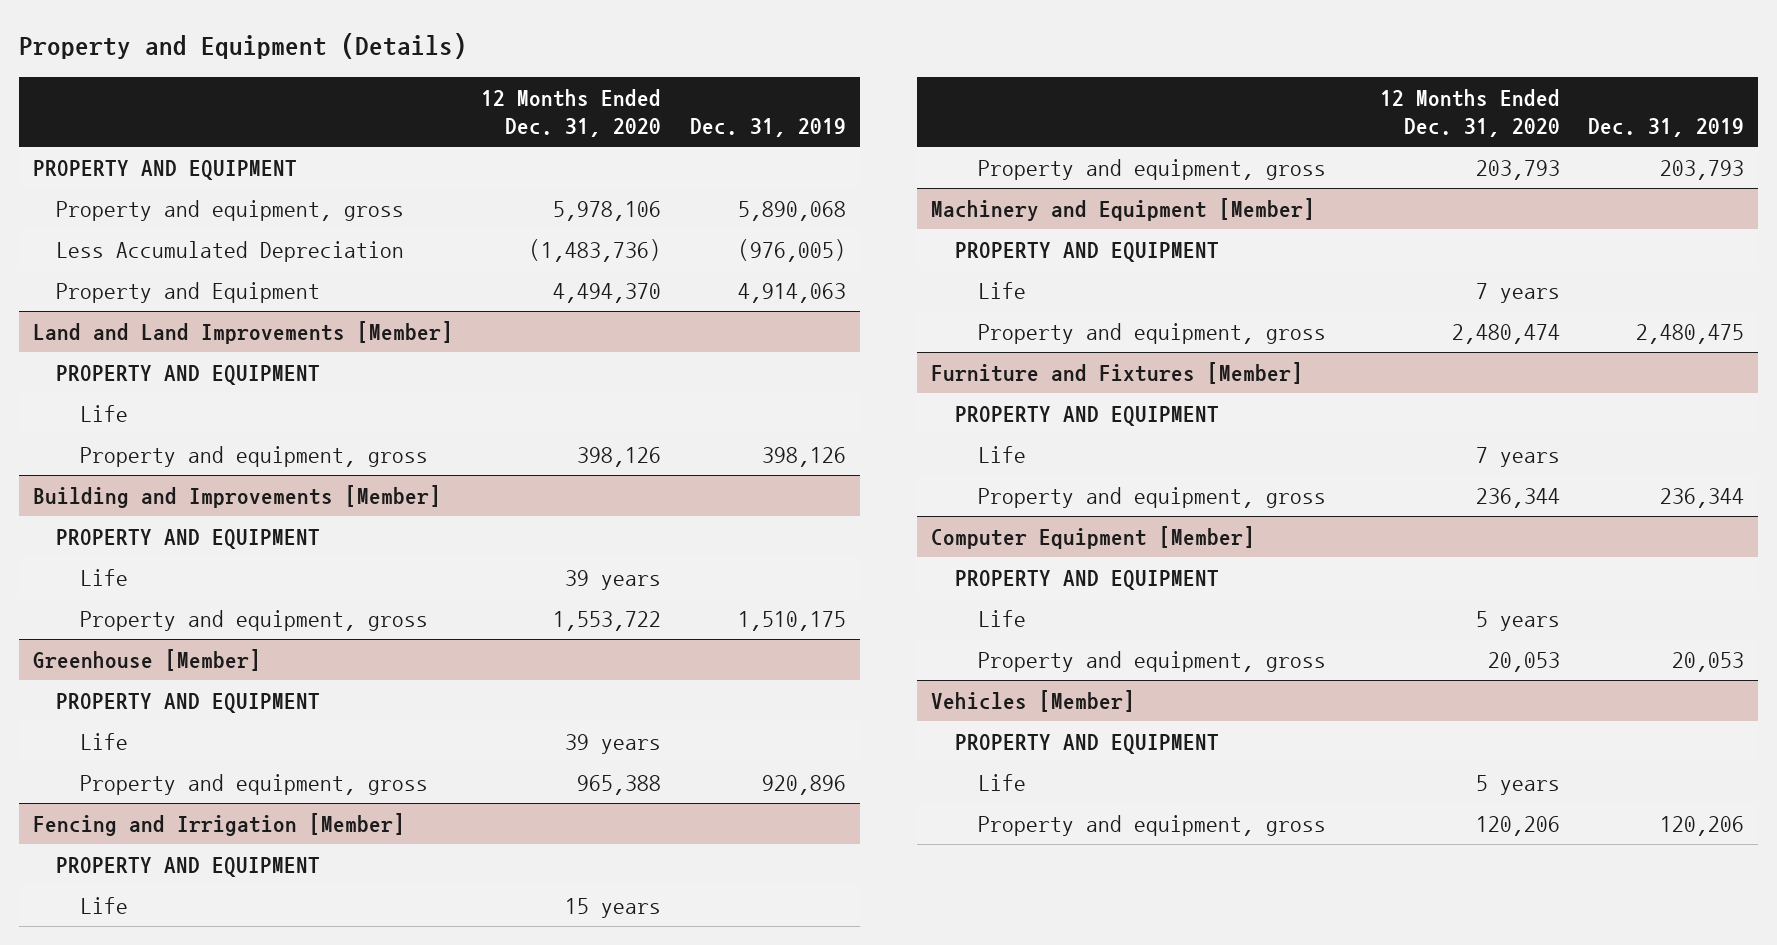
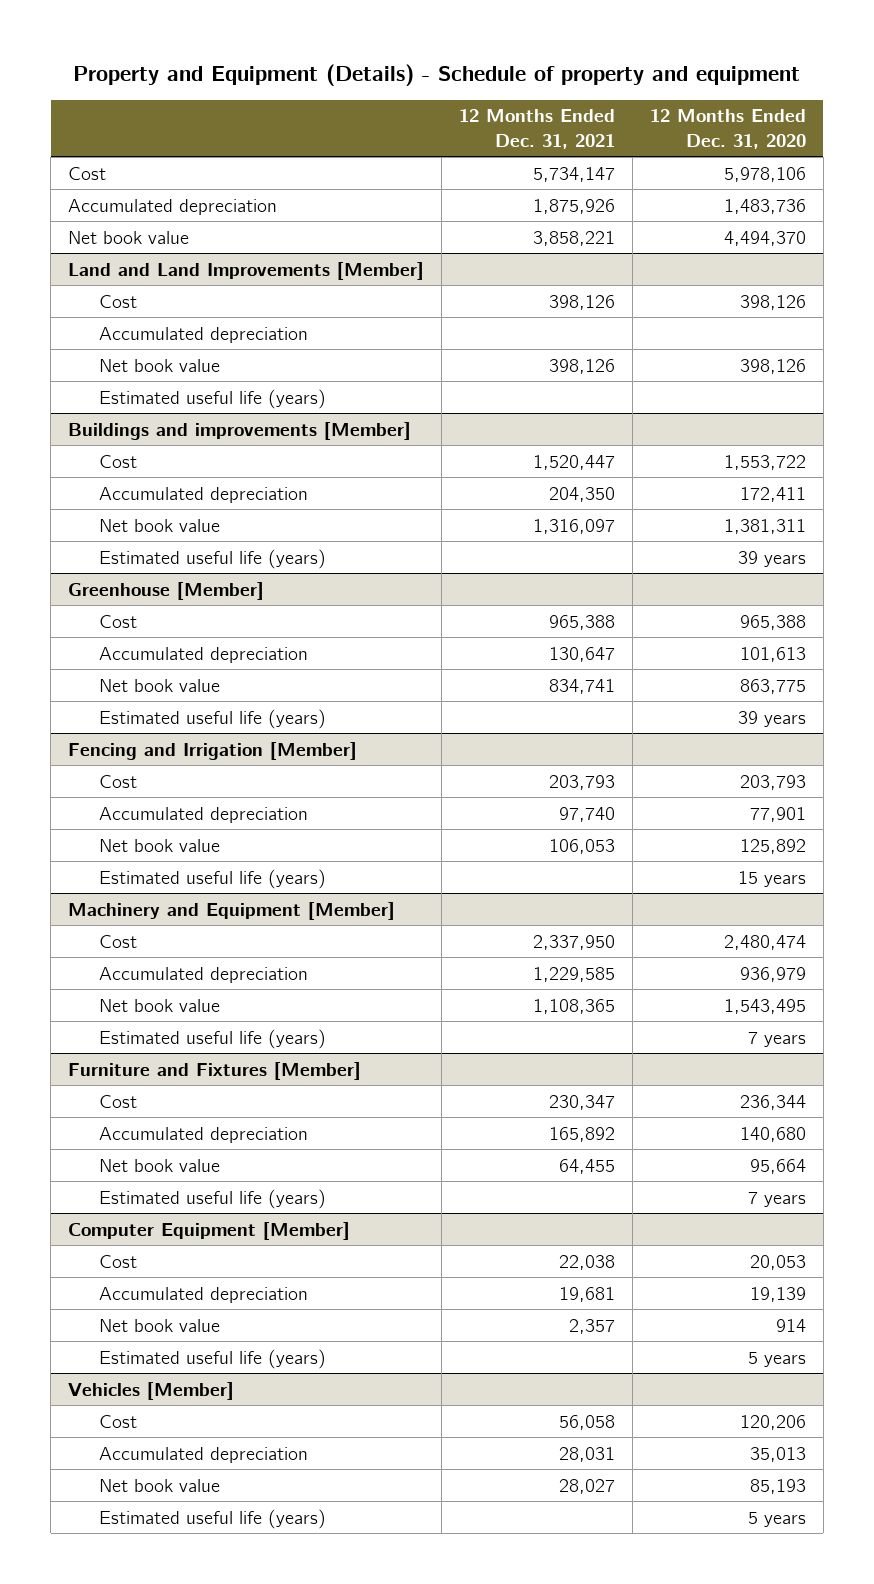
- Property and Equipment (Details)
+ Property and Equipment (Details) - Schedule of property and equipment
- | 12 Months Ended Dec. 31, 2020 | Dec. 31, 2019
+ | 12 Months Ended Dec. 31, 2021 | 12 Months Ended Dec. 31, 2020
- PROPERTY AND EQUIPMENT
- Property and equipment, gross | 5,978,106 | 5,890,068
- Less Accumulated Depreciation | (1,483,736) | (976,005)
- Property and Equipment | 4,494,370 | 4,914,063
+ Cost | 5,734,147 | 5,978,106
+ Accumulated depreciation | 1,875,926 | 1,483,736
+ Net book value | 3,858,221 | 4,494,370
@ Land and Land Improvements [Member]
- PROPERTY AND EQUIPMENT
- Life
- Property and equipment, gross | 398,126 | 398,126
- Building and Improvements [Member]
- PROPERTY AND EQUIPMENT
- Life | 39 years |
- Property and equipment, gross | 1,553,722 | 1,510,175
@ Land and Land Improvements [Member]
+ Cost | 398,126 | 398,126
+ Accumulated depreciation
+ Net book value | 398,126 | 398,126
+ Estimated useful life (years)
+ Buildings and improvements [Member]
+ Cost | 1,520,447 | 1,553,722
+ Accumulated depreciation | 204,350 | 172,411
+ Net book value | 1,316,097 | 1,381,311
+ Estimated useful life (years) | | 39 years
@ Greenhouse [Member]
- PROPERTY AND EQUIPMENT
- Life | 39 years |
- Property and equipment, gross | 965,388 | 920,896
+ Cost | 965,388 | 965,388
+ Accumulated depreciation | 130,647 | 101,613
+ Net book value | 834,741 | 863,775
+ Estimated useful life (years) | | 39 years
@ Fencing and Irrigation [Member]
- PROPERTY AND EQUIPMENT
- Life | 15 years |
- Property and equipment, gross | 203,793 | 203,793
+ Cost | 203,793 | 203,793
+ Accumulated depreciation | 97,740 | 77,901
+ Net book value | 106,053 | 125,892
+ Estimated useful life (years) | | 15 years
@ Machinery and Equipment [Member]
- PROPERTY AND EQUIPMENT
- Life | 7 years |
- Property and equipment, gross | 2,480,474 | 2,480,475
+ Cost | 2,337,950 | 2,480,474
+ Accumulated depreciation | 1,229,585 | 936,979
+ Net book value | 1,108,365 | 1,543,495
+ Estimated useful life (years) | | 7 years
@ Furniture and Fixtures [Member]
- PROPERTY AND EQUIPMENT
- Life | 7 years |
- Property and equipment, gross | 236,344 | 236,344
+ Cost | 230,347 | 236,344
+ Accumulated depreciation | 165,892 | 140,680
+ Net book value | 64,455 | 95,664
+ Estimated useful life (years) | | 7 years
@ Computer Equipment [Member]
- PROPERTY AND EQUIPMENT
- Life | 5 years |
- Property and equipment, gross | 20,053 | 20,053
+ Cost | 22,038 | 20,053
+ Accumulated depreciation | 19,681 | 19,139
+ Net book value | 2,357 | 914
+ Estimated useful life (years) | | 5 years
@ Vehicles [Member]
- PROPERTY AND EQUIPMENT
- Life | 5 years |
- Property and equipment, gross | 120,206 | 120,206
+ Cost | 56,058 | 120,206
+ Accumulated depreciation | 28,031 | 35,013
+ Net book value | 28,027 | 85,193
+ Estimated useful life (years) | | 5 years

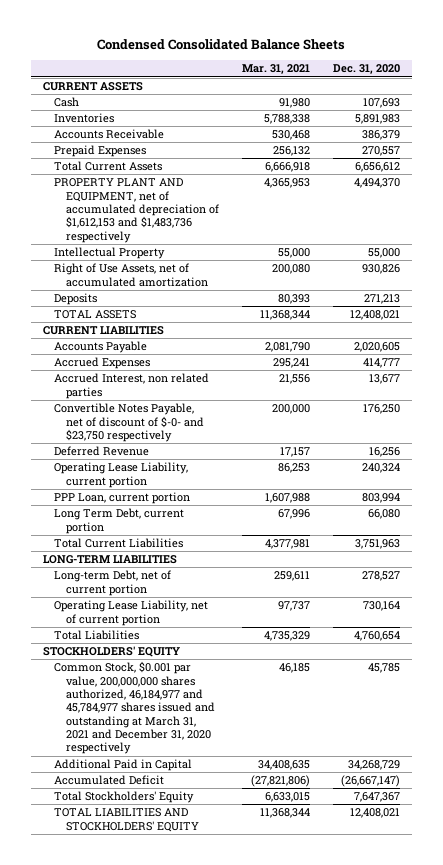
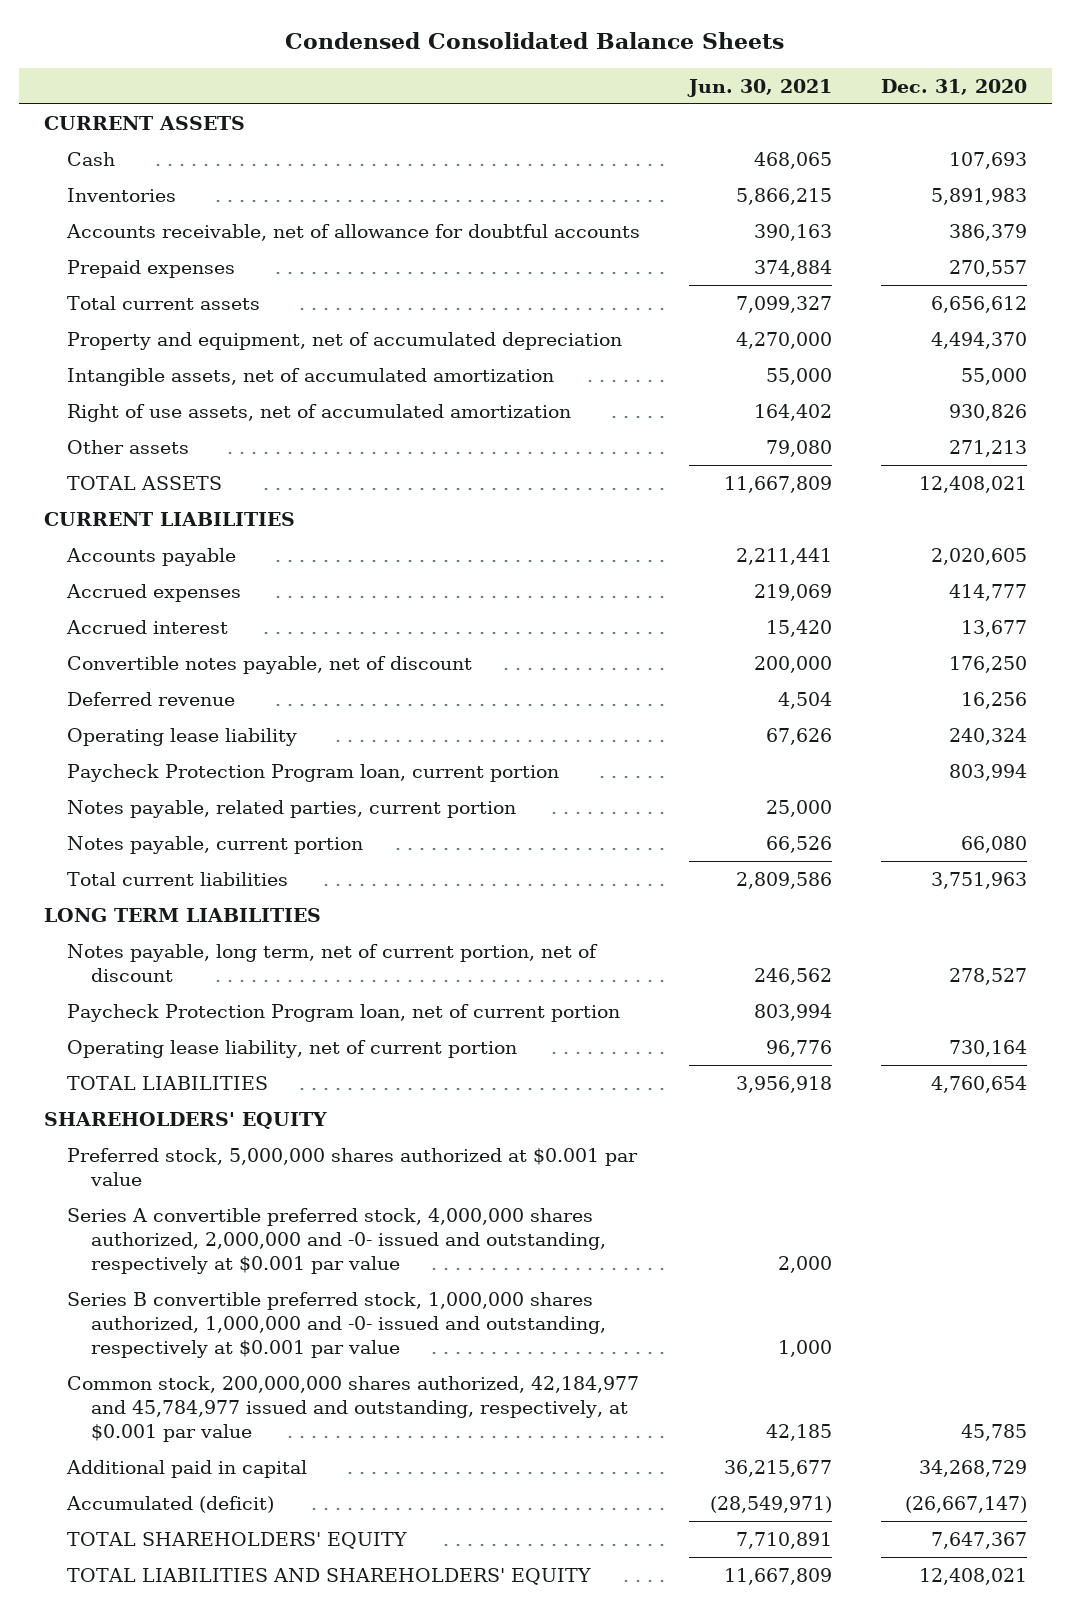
- | Mar. 31, 2021 | Dec. 31, 2020
+ | Jun. 30, 2021 | Dec. 31, 2020
- Accounts Receivable | 530,468 | 386,379
- Prepaid Expenses | 256,132 | 270,557
- Total Current Assets | 6,666,918 | 6,656,612
- PROPERTY PLANT AND EQUIPMENT, net of accumulated depreciation of $1,612,153 and $1,483,736 respectively | 4,365,953 | 4,494,370
- Intellectual Property | 55,000 | 55,000
- Right of Use Assets, net of accumulated amortization | 200,080 | 930,826
- Deposits | 80,393 | 271,213
+ Accounts receivable, net of allowance for doubtful accounts | 390,163 | 386,379
+ Prepaid expenses | 374,884 | 270,557
+ Total current assets | 7,099,327 | 6,656,612
+ Property and equipment, net of accumulated depreciation | 4,270,000 | 4,494,370
+ Intangible assets, net of accumulated amortization | 55,000 | 55,000
+ Right of use assets, net of accumulated amortization | 164,402 | 930,826
+ Other assets | 79,080 | 271,213
- Accounts Payable | 2,081,790 | 2,020,605
- Accrued Expenses | 295,241 | 414,777
- Accrued Interest, non related parties | 21,556 | 13,677
- Convertible Notes Payable, net of discount of $-0- and $23,750 respectively | 200,000 | 176,250
- Deferred Revenue | 17,157 | 16,256
- Operating Lease Liability, current portion | 86,253 | 240,324
- PPP Loan, current portion | 1,607,988 | 803,994
- Long Term Debt, current portion | 67,996 | 66,080
- Total Current Liabilities | 4,377,981 | 3,751,963
- LONG-TERM LIABILITIES
- Long-term Debt, net of current portion | 259,611 | 278,527
- Operating Lease Liability, net of current portion | 97,737 | 730,164
- Total Liabilities | 4,735,329 | 4,760,654
- STOCKHOLDERS' EQUITY
- Common Stock, $0.001 par value, 200,000,000 shares authorized, 46,184,977 and 45,784,977 shares issued and outstanding at March 31, 2021 and December 31, 2020 respectively | 46,185 | 45,785
- Additional Paid in Capital | 34,408,635 | 34,268,729
- Accumulated Deficit | (27,821,806) | (26,667,147)
- Total Stockholders' Equity | 6,633,015 | 7,647,367
- TOTAL LIABILITIES AND STOCKHOLDERS' EQUITY | 11,368,344 | 12,408,021
+ Accounts payable | 2,211,441 | 2,020,605
+ Accrued expenses | 219,069 | 414,777
+ Accrued interest | 15,420 | 13,677
+ Convertible notes payable, net of discount | 200,000 | 176,250
+ Deferred revenue | 4,504 | 16,256
+ Operating lease liability | 67,626 | 240,324
+ Paycheck Protection Program loan, current portion | | 803,994
+ Notes payable, related parties, current portion | 25,000 |
+ Notes payable, current portion | 66,526 | 66,080
+ Total current liabilities | 2,809,586 | 3,751,963
+ LONG TERM LIABILITIES
+ Notes payable, long term, net of current portion, net of discount | 246,562 | 278,527
+ Paycheck Protection Program loan, net of current portion | 803,994 |
+ Operating lease liability, net of current portion | 96,776 | 730,164
+ TOTAL LIABILITIES | 3,956,918 | 4,760,654
+ SHAREHOLDERS' EQUITY
+ Preferred stock, 5,000,000 shares authorized at $0.001 par value
+ Series A convertible preferred stock, 4,000,000 shares authorized, 2,000,000 and -0- issued and outstanding, respectively at $0.001 par value | 2,000 |
+ Series B convertible preferred stock, 1,000,000 shares authorized, 1,000,000 and -0- issued and outstanding, respectively at $0.001 par value | 1,000 |
+ Common stock, 200,000,000 shares authorized, 42,184,977 and 45,784,977 issued and outstanding, respectively, at $0.001 par value | 42,185 | 45,785
+ Additional paid in capital | 36,215,677 | 34,268,729
+ Accumulated (deficit) | (28,549,971) | (26,667,147)
+ TOTAL SHAREHOLDERS' EQUITY | 7,710,891 | 7,647,367
+ TOTAL LIABILITIES AND SHAREHOLDERS' EQUITY | 11,667,809 | 12,408,021

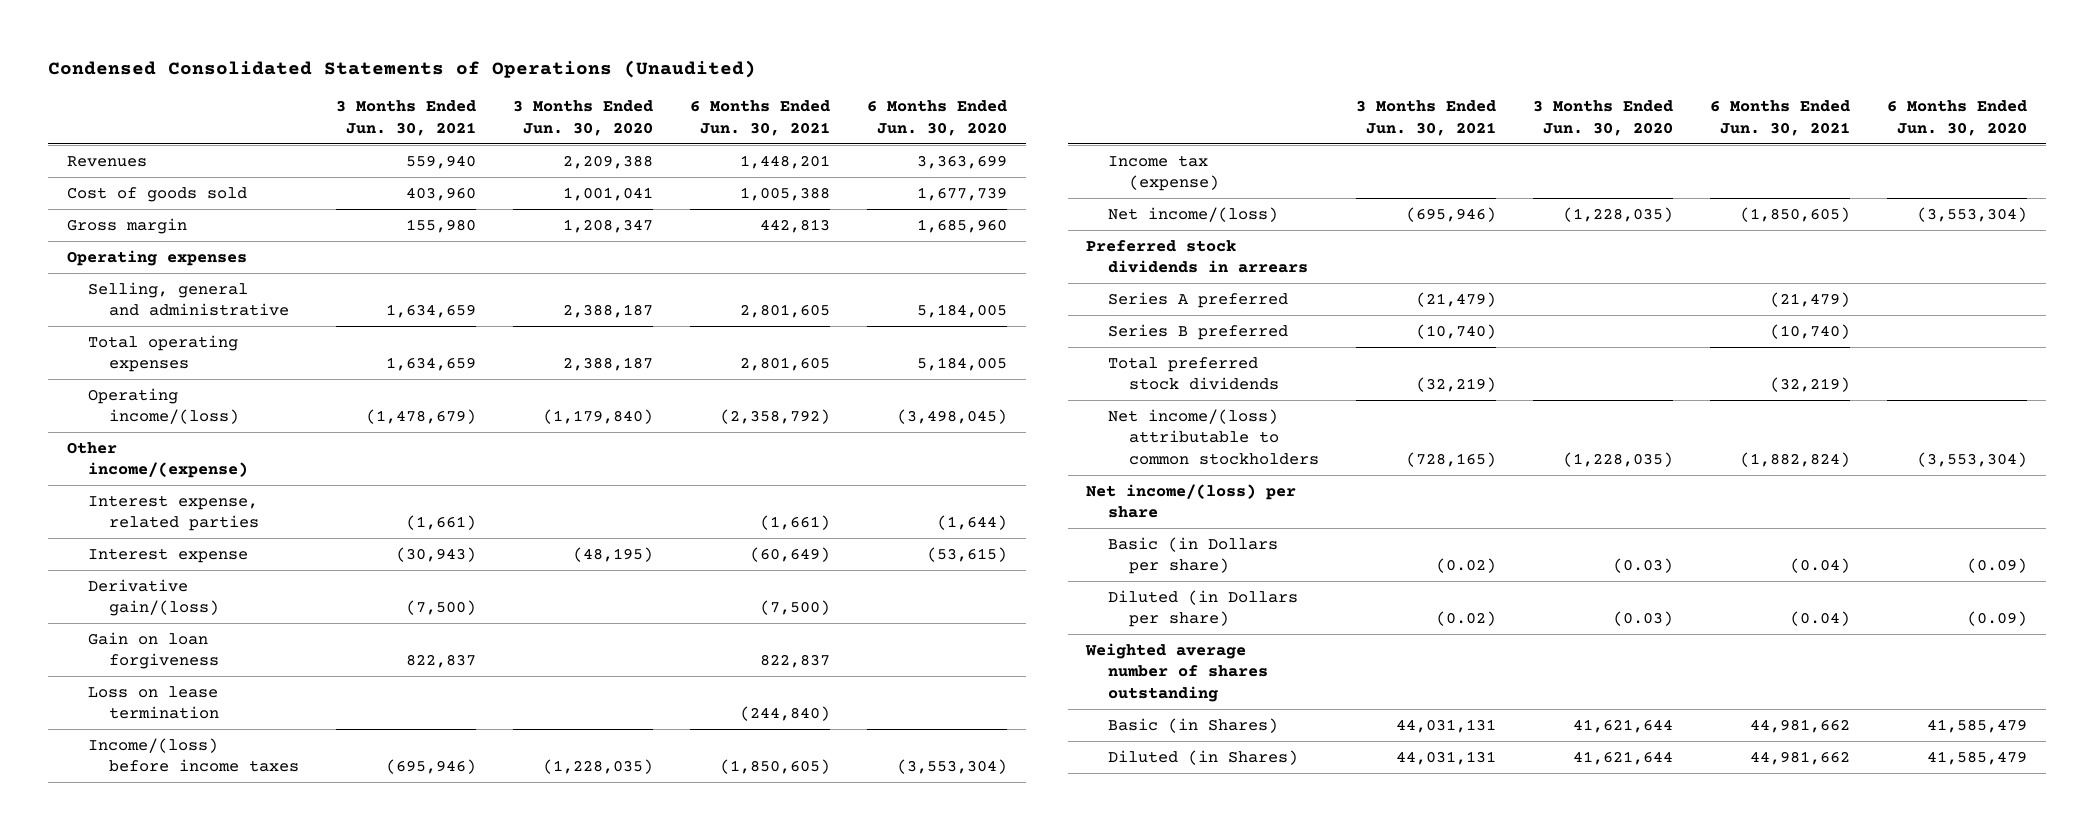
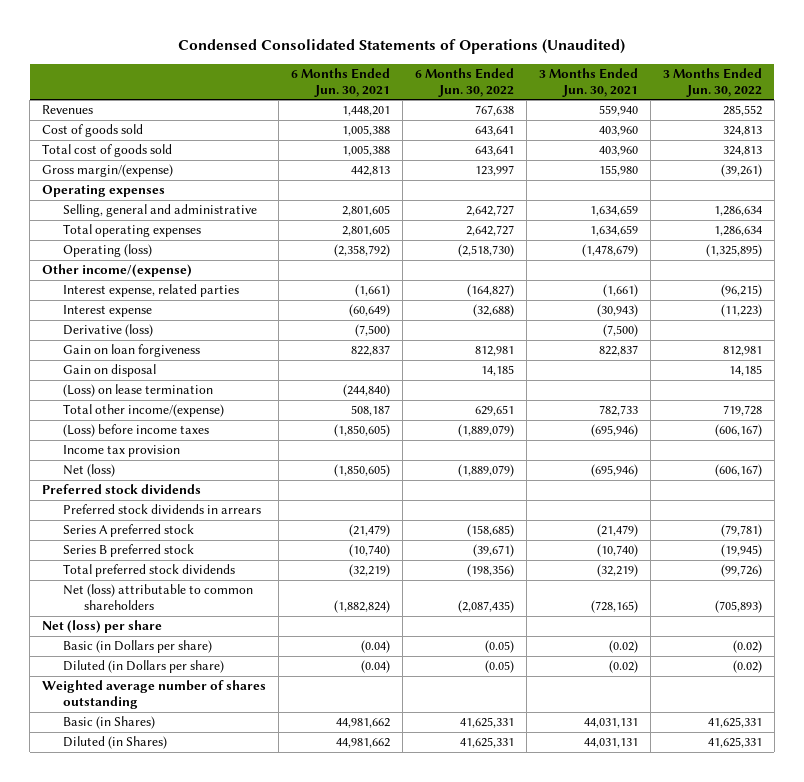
- | 3 Months Ended Jun. 30, 2021 | 3 Months Ended Jun. 30, 2020 | 6 Months Ended Jun. 30, 2021 | 6 Months Ended Jun. 30, 2020
+ | 6 Months Ended Jun. 30, 2021 | 6 Months Ended Jun. 30, 2022 | 3 Months Ended Jun. 30, 2021 | 3 Months Ended Jun. 30, 2022
- Gross margin | 155,980 | 1,208,347 | 442,813 | 1,685,960
+ Total cost of goods sold | 1,005,388 | 643,641 | 403,960 | 324,813
+ Gross margin/(expense) | 442,813 | 123,997 | 155,980 | (39,261)
- Operating income/(loss) | (1,478,679) | (1,179,840) | (2,358,792) | (3,498,045)
+ Operating (loss) | (2,358,792) | (2,518,730) | (1,478,679) | (1,325,895)
- Derivative gain/(loss) | (7,500) | | (7,500) |
+ Derivative (loss) | (7,500) | | (7,500) |
- Loss on lease termination | | | (244,840) |
- Income/(loss) before income taxes | (695,946) | (1,228,035) | (1,850,605) | (3,553,304)
- Income tax (expense)
- Net income/(loss) | (695,946) | (1,228,035) | (1,850,605) | (3,553,304)
+ Gain on disposal | | 14,185 | | 14,185
+ (Loss) on lease termination | (244,840) | | |
+ Total other income/(expense) | 508,187 | 629,651 | 782,733 | 719,728
+ (Loss) before income taxes | (1,850,605) | (1,889,079) | (695,946) | (606,167)
+ Income tax provision
+ Net (loss) | (1,850,605) | (1,889,079) | (695,946) | (606,167)
+ Preferred stock dividends
- Series A preferred | (21,479) | | (21,479) |
- Series B preferred | (10,740) | | (10,740) |
+ Series A preferred stock | (21,479) | (158,685) | (21,479) | (79,781)
+ Series B preferred stock | (10,740) | (39,671) | (10,740) | (19,945)
- Net income/(loss) attributable to common stockholders | (728,165) | (1,228,035) | (1,882,824) | (3,553,304)
- Net income/(loss) per share
+ Net (loss) attributable to common shareholders | (1,882,824) | (2,087,435) | (728,165) | (705,893)
+ Net (loss) per share

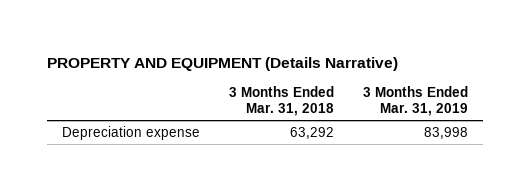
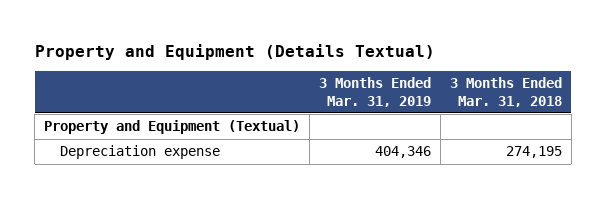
- PROPERTY AND EQUIPMENT (Details Narrative)
+ Property and Equipment (Details Textual)
- | 3 Months Ended Mar. 31, 2018 | 3 Months Ended Mar. 31, 2019
+ | 3 Months Ended Mar. 31, 2019 | 3 Months Ended Mar. 31, 2018
- Depreciation expense | 63,292 | 83,998
+ Property and Equipment (Textual)
+ Depreciation expense | 404,346 | 274,195

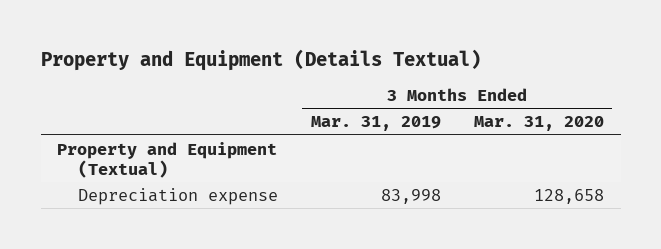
- | 3 Months Ended Mar. 31, 2019 | 3 Months Ended Mar. 31, 2018
+ | 3 Months Ended Mar. 31, 2019 | 3 Months Ended Mar. 31, 2020
- Depreciation expense | 404,346 | 274,195
+ Depreciation expense | 83,998 | 128,658

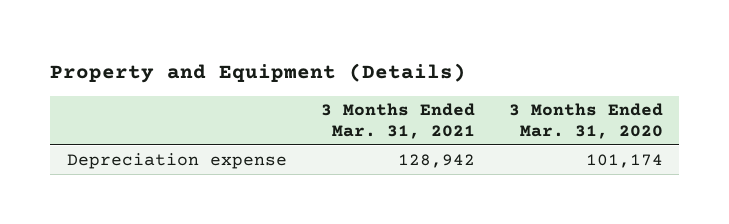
- Property and Equipment (Details Textual)
+ Property and Equipment (Details)
- | 3 Months Ended Mar. 31, 2019 | 3 Months Ended Mar. 31, 2020
+ | 3 Months Ended Mar. 31, 2021 | 3 Months Ended Mar. 31, 2020
- Property and Equipment (Textual)
- Depreciation expense | 83,998 | 128,658
+ Depreciation expense | 128,942 | 101,174

